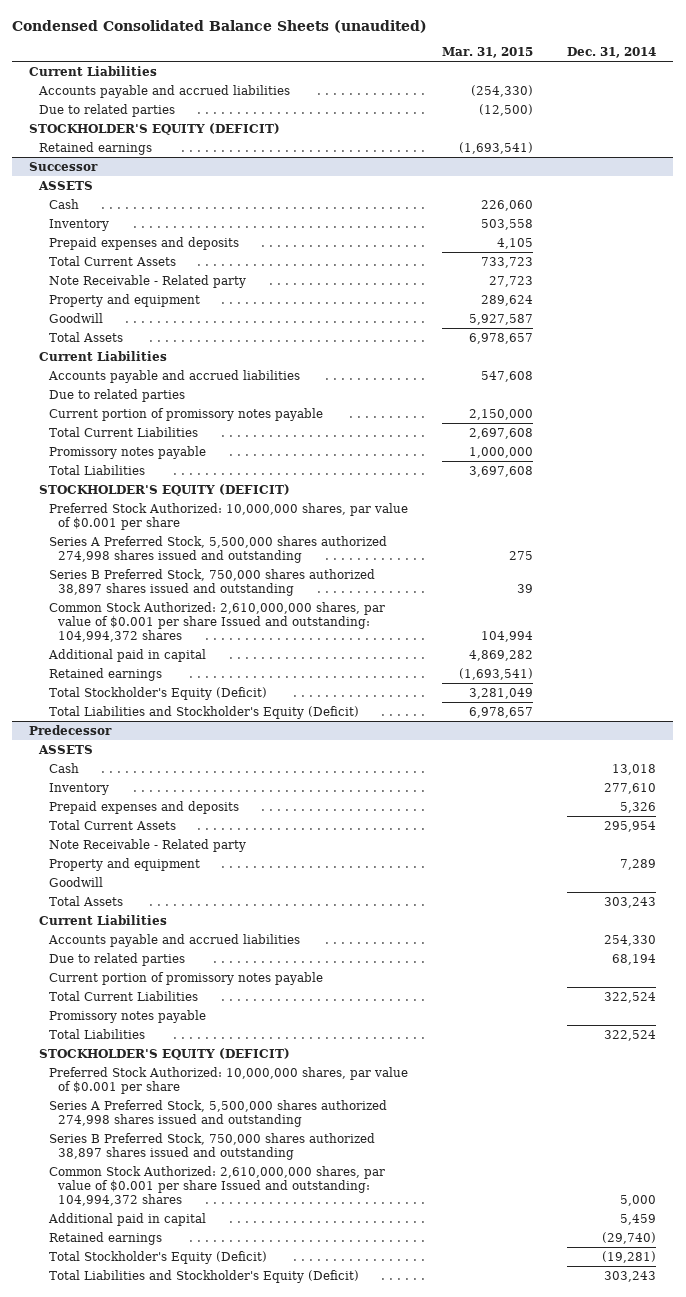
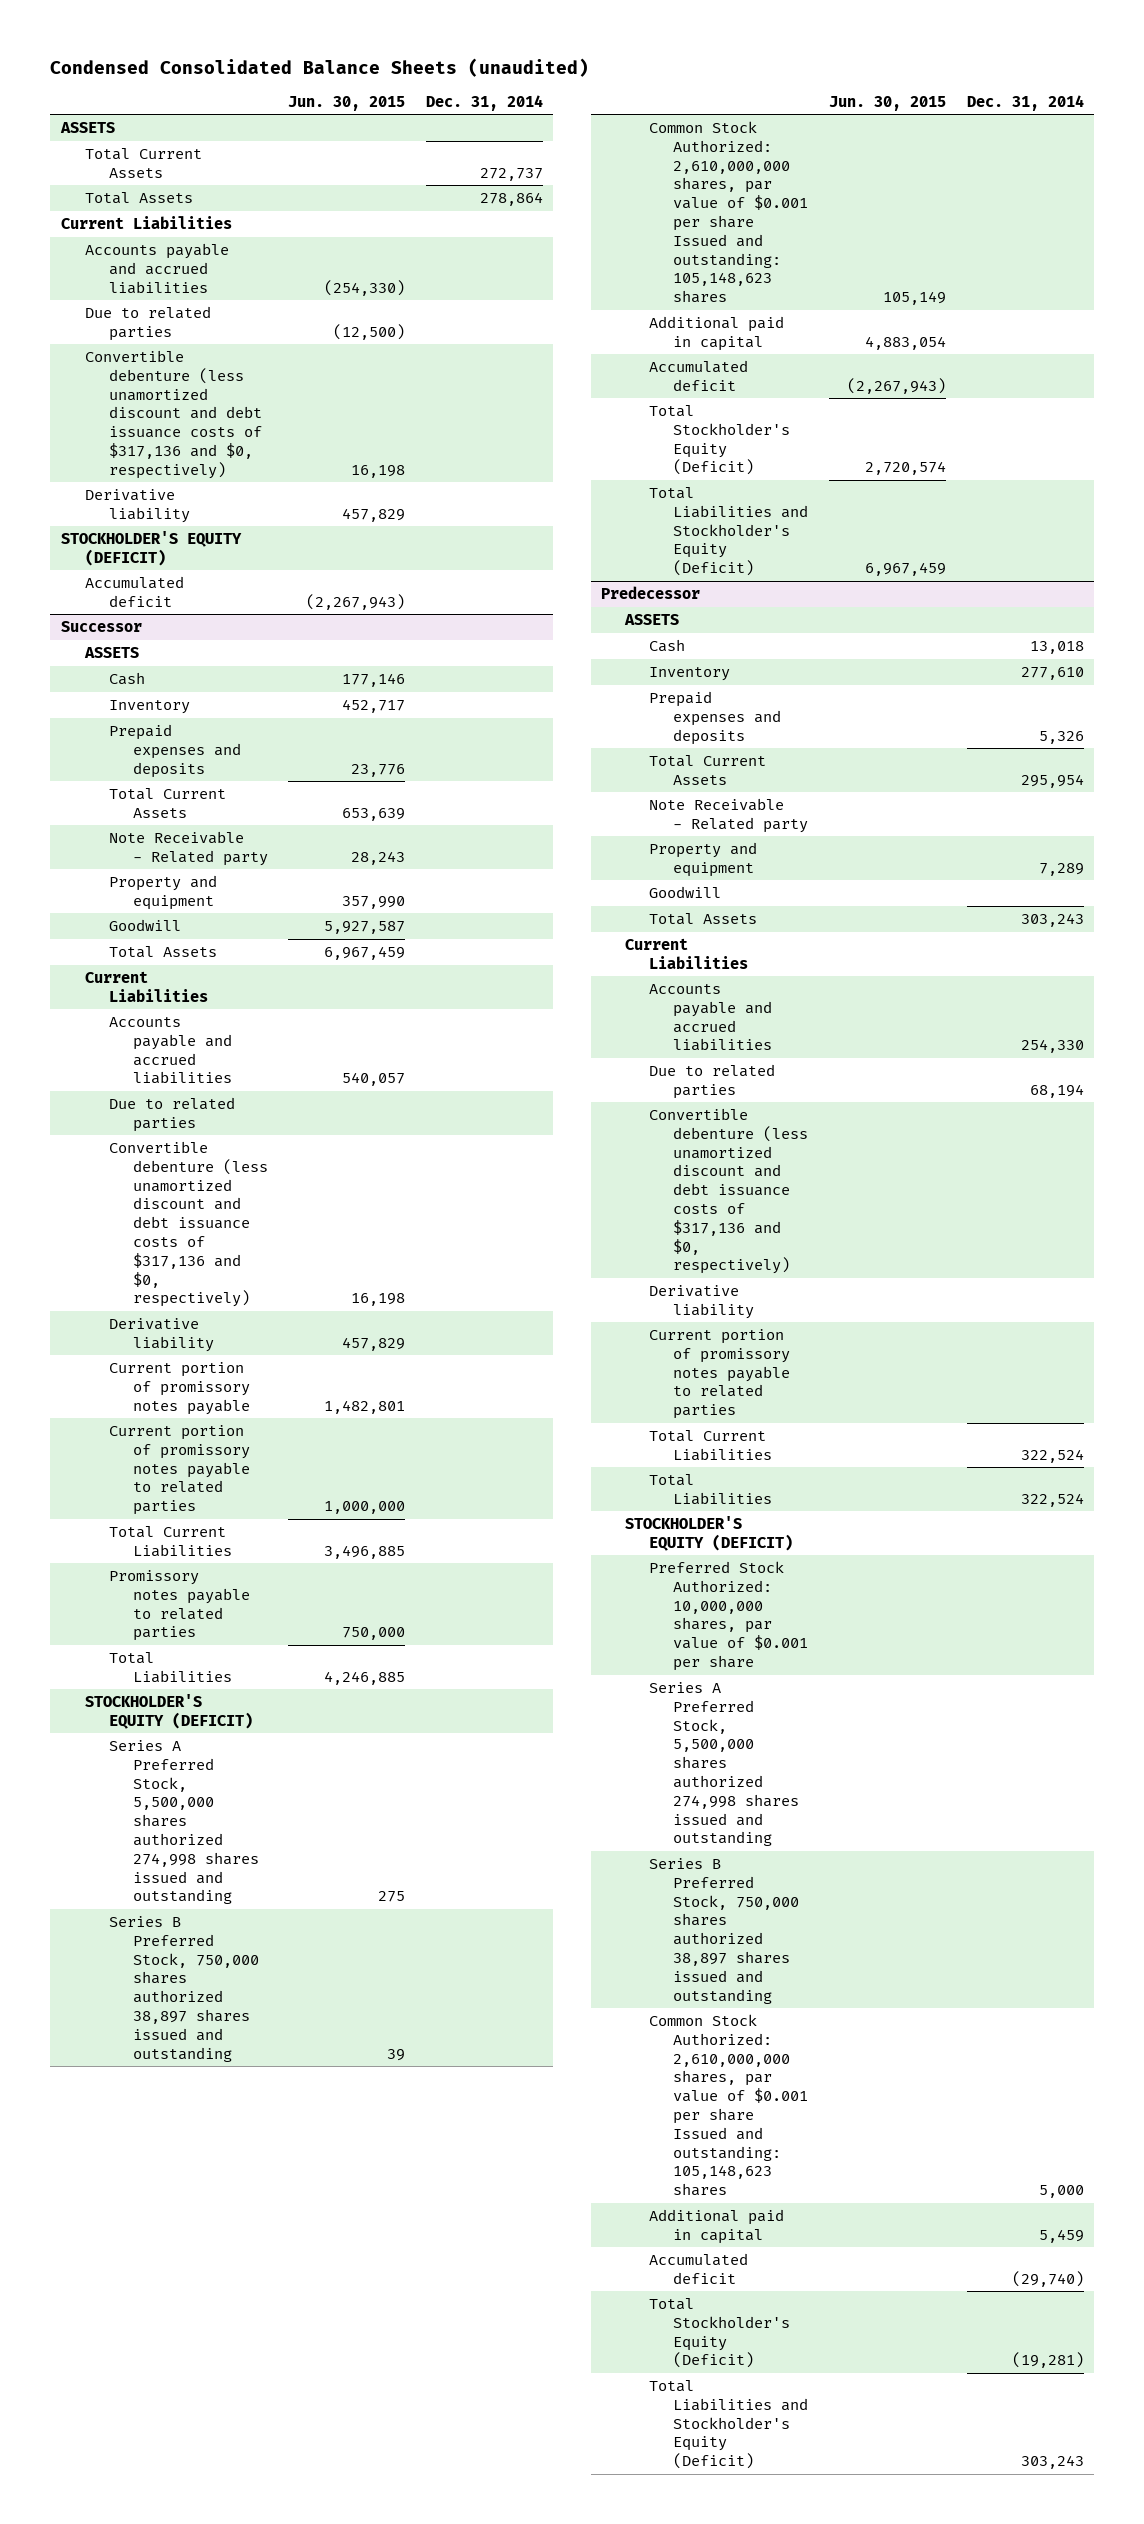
- | Mar. 31, 2015 | Dec. 31, 2014
+ | Jun. 30, 2015 | Dec. 31, 2014
+ ASSETS
+ Total Current Assets | | 272,737
+ Total Assets | | 278,864
+ Convertible debenture (less unamortized discount and debt issuance costs of $317,136 and $0, respectively) | 16,198 |
+ Derivative liability | 457,829 |
- Retained earnings | (1,693,541) |
+ Accumulated deficit | (2,267,943) |
@ Successor
+ Convertible debenture (less unamortized discount and debt issuance costs of $317,136 and $0, respectively) | 16,198 |
+ Derivative liability | 457,829 |
+ Current portion of promissory notes payable to related parties | 1,000,000 |
- Promissory notes payable | 1,000,000 |
+ Promissory notes payable to related parties | 750,000 |
- Preferred Stock Authorized: 10,000,000 shares, par value of $0.001 per share
- Common Stock Authorized: 2,610,000,000 shares, par value of $0.001 per share Issued and outstanding: 104,994,372 shares | 104,994 |
+ Common Stock Authorized: 2,610,000,000 shares, par value of $0.001 per share Issued and outstanding: 105,148,623 shares | 105,149 |
- Retained earnings | (1,693,541) |
+ Accumulated deficit | (2,267,943) |
@ Predecessor
- Current portion of promissory notes payable
+ Convertible debenture (less unamortized discount and debt issuance costs of $317,136 and $0, respectively)
+ Derivative liability
+ Current portion of promissory notes payable to related parties
- Promissory notes payable
- Common Stock Authorized: 2,610,000,000 shares, par value of $0.001 per share Issued and outstanding: 104,994,372 shares | | 5,000
+ Common Stock Authorized: 2,610,000,000 shares, par value of $0.001 per share Issued and outstanding: 105,148,623 shares | | 5,000
- Retained earnings | | (29,740)
+ Accumulated deficit | | (29,740)

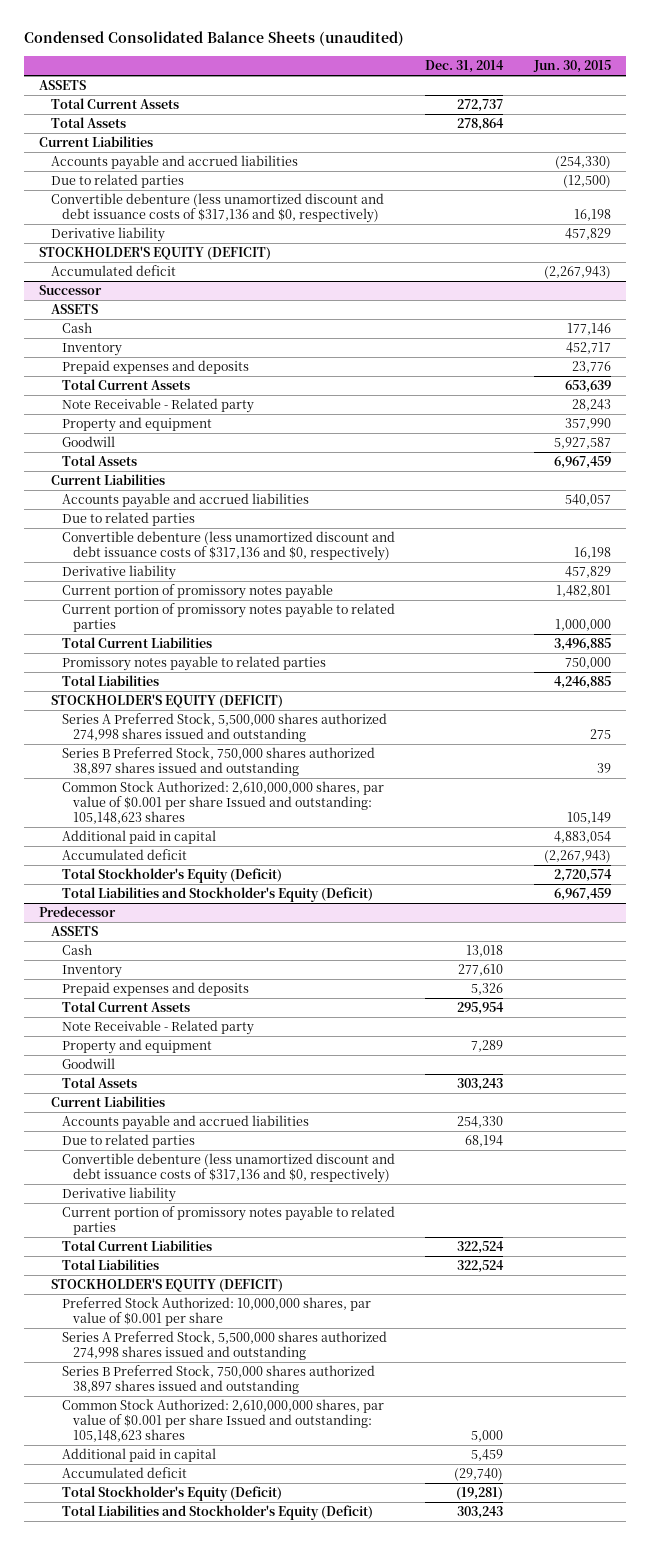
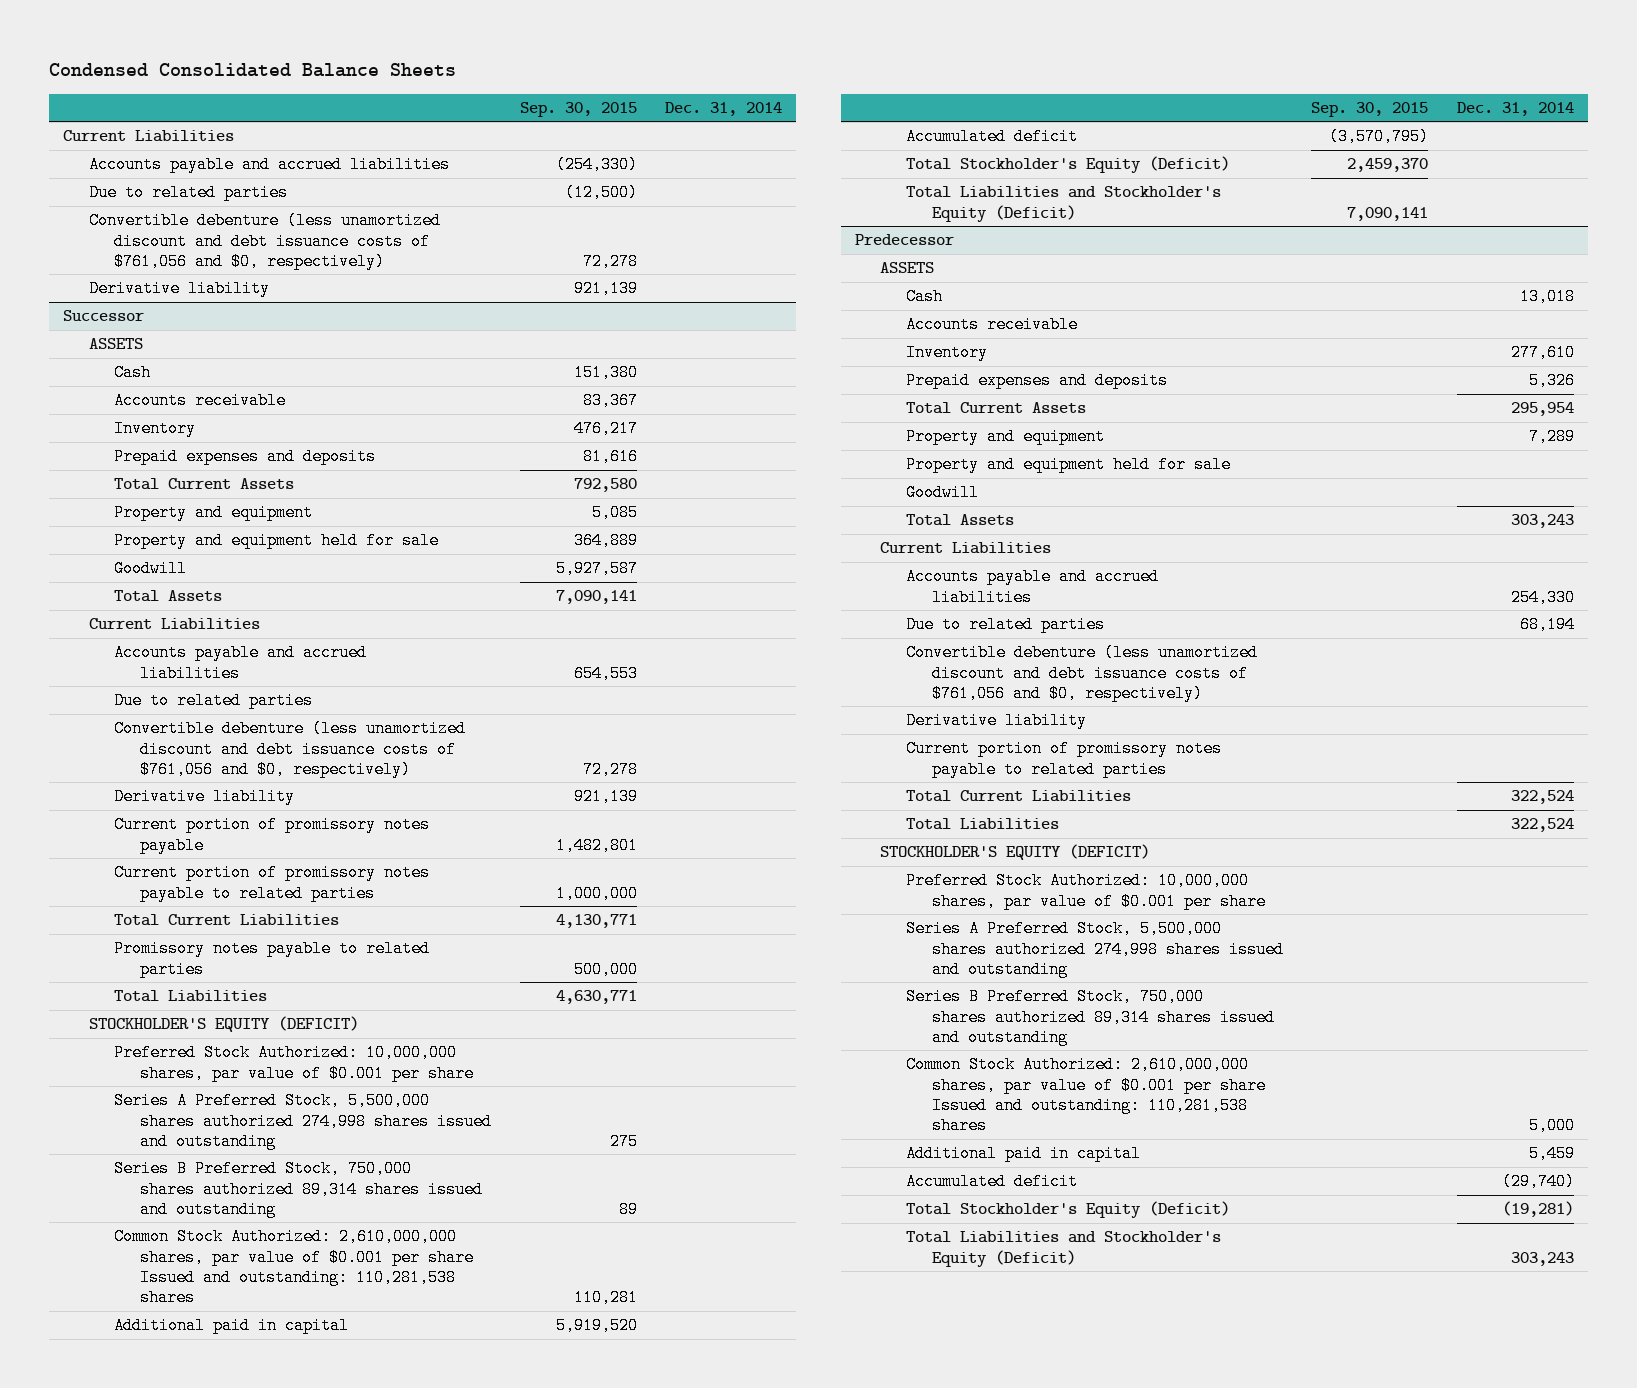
- Condensed Consolidated Balance Sheets (unaudited)
+ Condensed Consolidated Balance Sheets
- | Dec. 31, 2014 | Jun. 30, 2015
+ | Sep. 30, 2015 | Dec. 31, 2014
- ASSETS
- Total Current Assets | 272,737 |
- Total Assets | 278,864 |
- Convertible debenture (less unamortized discount and debt issuance costs of $317,136 and $0, respectively) | | 16,198
+ Convertible debenture (less unamortized discount and debt issuance costs of $761,056 and $0, respectively) | 72,278 |
- STOCKHOLDER'S EQUITY (DEFICIT)
- Accumulated deficit | | (2,267,943)
@ Successor
+ Accounts receivable | 83,367 |
- Note Receivable - Related party | | 28,243
+ Property and equipment held for sale | 364,889 |
- Convertible debenture (less unamortized discount and debt issuance costs of $317,136 and $0, respectively) | | 16,198
+ Convertible debenture (less unamortized discount and debt issuance costs of $761,056 and $0, respectively) | 72,278 |
+ Preferred Stock Authorized: 10,000,000 shares, par value of $0.001 per share
- Series B Preferred Stock, 750,000 shares authorized 38,897 shares issued and outstanding | | 39
- Common Stock Authorized: 2,610,000,000 shares, par value of $0.001 per share Issued and outstanding: 105,148,623 shares | | 105,149
+ Series B Preferred Stock, 750,000 shares authorized 89,314 shares issued and outstanding | 89 |
+ Common Stock Authorized: 2,610,000,000 shares, par value of $0.001 per share Issued and outstanding: 110,281,538 shares | 110,281 |
@ Predecessor
+ Accounts receivable
- Note Receivable - Related party
+ Property and equipment held for sale
- Convertible debenture (less unamortized discount and debt issuance costs of $317,136 and $0, respectively)
+ Convertible debenture (less unamortized discount and debt issuance costs of $761,056 and $0, respectively)
- Series B Preferred Stock, 750,000 shares authorized 38,897 shares issued and outstanding
- Common Stock Authorized: 2,610,000,000 shares, par value of $0.001 per share Issued and outstanding: 105,148,623 shares | 5,000 |
+ Series B Preferred Stock, 750,000 shares authorized 89,314 shares issued and outstanding
+ Common Stock Authorized: 2,610,000,000 shares, par value of $0.001 per share Issued and outstanding: 110,281,538 shares | | 5,000

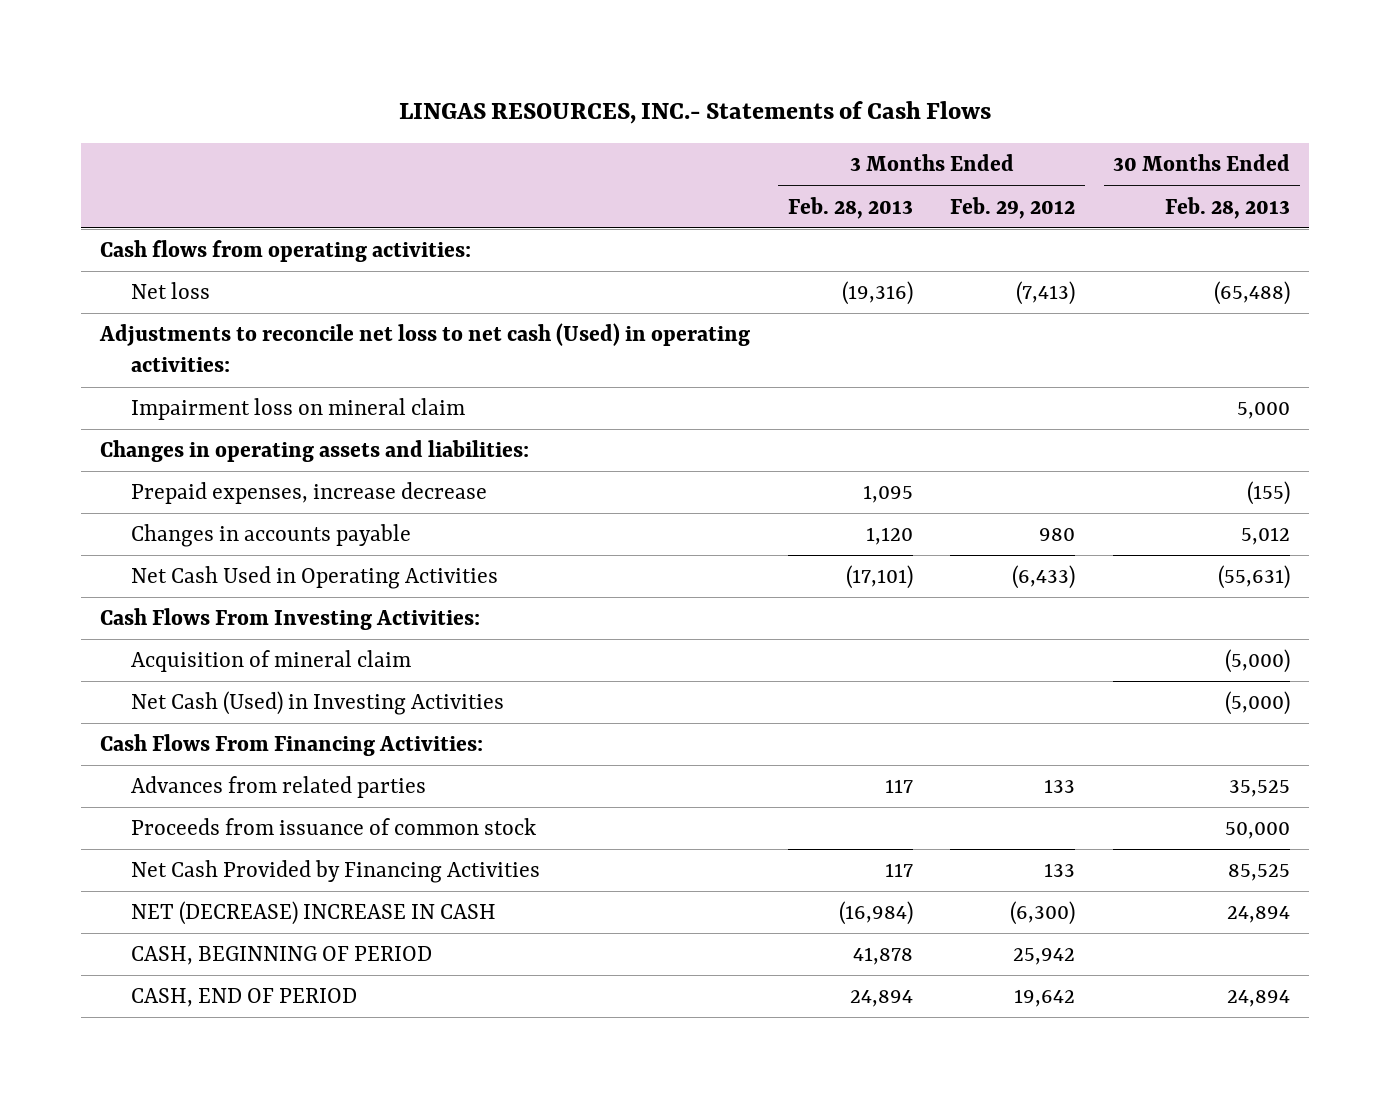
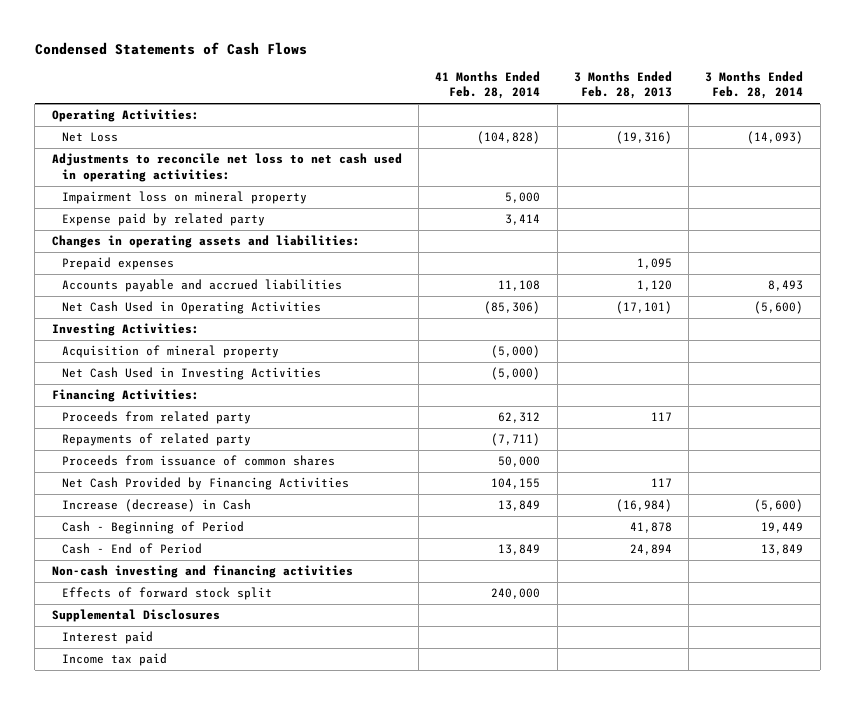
- LINGAS RESOURCES, INC.- Statements of Cash Flows
+ Condensed Statements of Cash Flows
- | 3 Months Ended Feb. 28, 2013 | 3 Months Ended Feb. 29, 2012 | 30 Months Ended Feb. 28, 2013
+ | 41 Months Ended Feb. 28, 2014 | 3 Months Ended Feb. 28, 2013 | 3 Months Ended Feb. 28, 2014
- Cash flows from operating activities:
- Net loss | (19,316) | (7,413) | (65,488)
- Adjustments to reconcile net loss to net cash (Used) in operating activities:
- Impairment loss on mineral claim | | | 5,000
+ Operating Activities:
+ Net Loss | (104,828) | (19,316) | (14,093)
+ Adjustments to reconcile net loss to net cash used in operating activities:
+ Impairment loss on mineral property | 5,000 | |
+ Expense paid by related party | 3,414 | |
- Prepaid expenses, increase decrease | 1,095 | | (155)
- Changes in accounts payable | 1,120 | 980 | 5,012
+ Prepaid expenses | | 1,095 |
+ Accounts payable and accrued liabilities | 11,108 | 1,120 | 8,493
- Cash Flows From Investing Activities:
- Acquisition of mineral claim | | | (5,000)
- Net Cash (Used) in Investing Activities | | | (5,000)
- Cash Flows From Financing Activities:
- Advances from related parties | 117 | 133 | 35,525
- Proceeds from issuance of common stock | | | 50,000
+ Investing Activities:
+ Acquisition of mineral property | (5,000) | |
+ Net Cash Used in Investing Activities | (5,000) | |
+ Financing Activities:
+ Proceeds from related party | 62,312 | 117 |
+ Repayments of related party | (7,711) | |
+ Proceeds from issuance of common shares | 50,000 | |
- NET (DECREASE) INCREASE IN CASH | (16,984) | (6,300) | 24,894
- CASH, BEGINNING OF PERIOD | 41,878 | 25,942 |
- CASH, END OF PERIOD | 24,894 | 19,642 | 24,894
+ Increase (decrease) in Cash | 13,849 | (16,984) | (5,600)
+ Cash - Beginning of Period | | 41,878 | 19,449
+ Cash - End of Period | 13,849 | 24,894 | 13,849
+ Non-cash investing and financing activities
+ Effects of forward stock split | 240,000 | |
+ Supplemental Disclosures
+ Interest paid
+ Income tax paid

